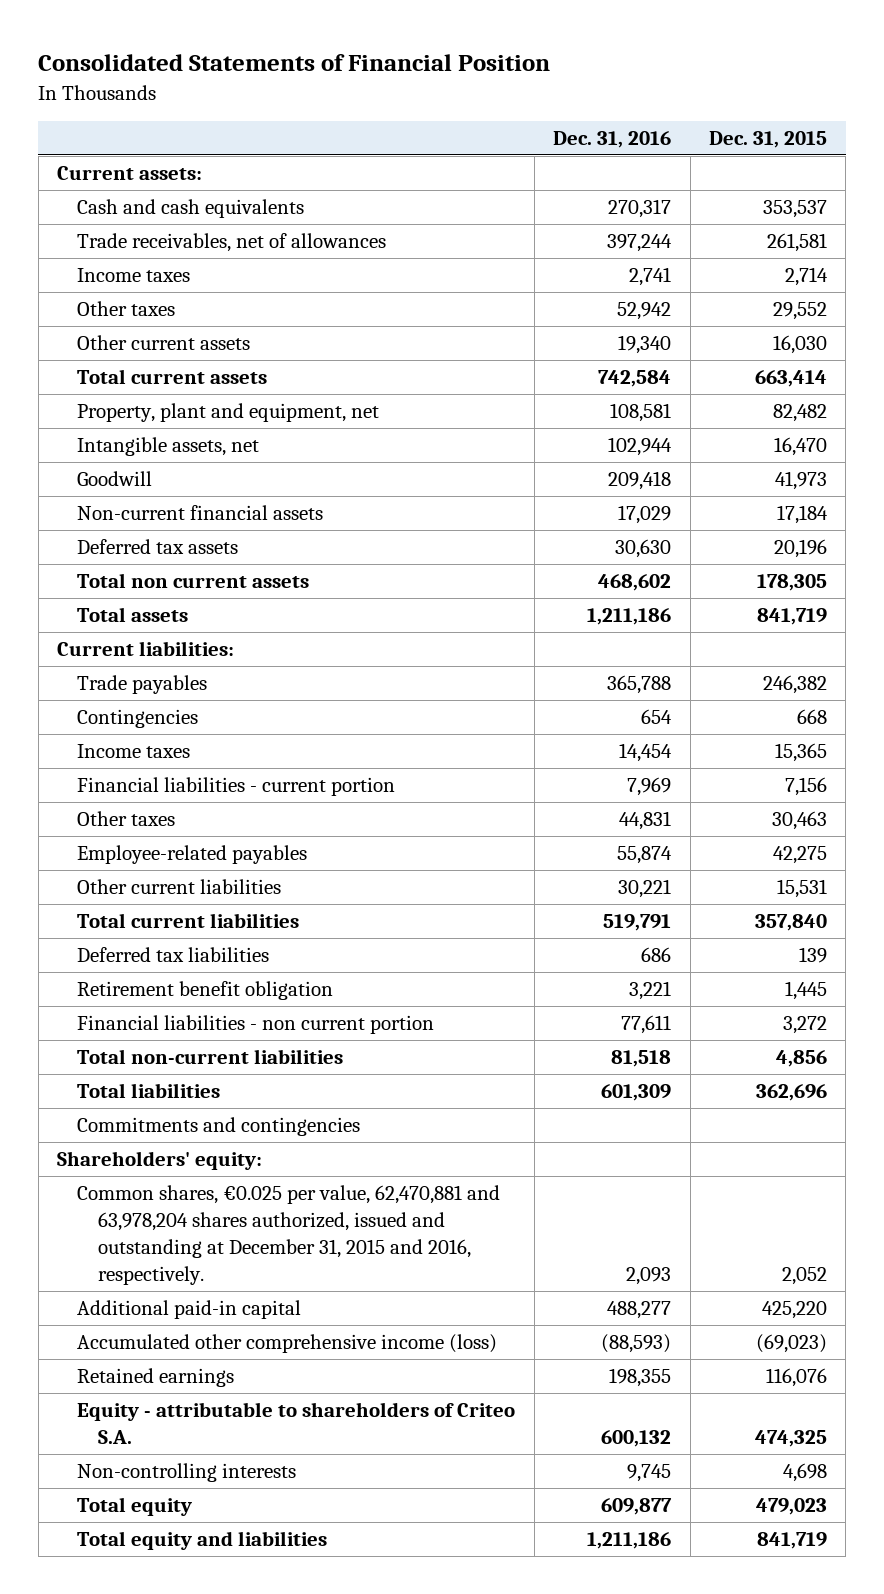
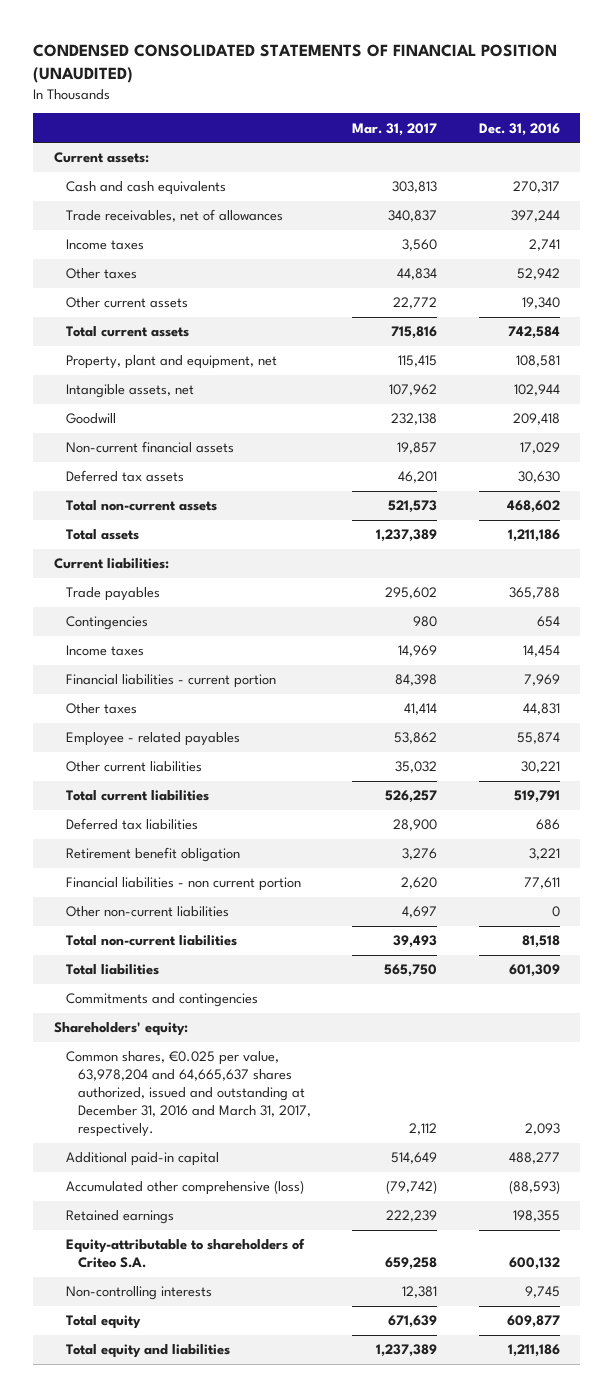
- Consolidated Statements of Financial Position
+ CONDENSED CONSOLIDATED STATEMENTS OF FINANCIAL POSITION (UNAUDITED)
- | Dec. 31, 2016 | Dec. 31, 2015
+ | Mar. 31, 2017 | Dec. 31, 2016
- Total non current assets | 468,602 | 178,305
+ Total non-current assets | 521,573 | 468,602
- Employee-related payables | 55,874 | 42,275
+ Employee - related payables | 53,862 | 55,874
+ Other non-current liabilities | 4,697 | 0
- Common shares, €0.025 per value, 62,470,881 and 63,978,204 shares authorized, issued and outstanding at December 31, 2015 and 2016, respectively. | 2,093 | 2,052
+ Common shares, €0.025 per value, 63,978,204 and 64,665,637 shares authorized, issued and outstanding at December 31, 2016 and March 31, 2017, respectively. | 2,112 | 2,093
- Accumulated other comprehensive income (loss) | (88,593) | (69,023)
+ Accumulated other comprehensive (loss) | (79,742) | (88,593)
- Equity - attributable to shareholders of Criteo S.A. | 600,132 | 474,325
+ Equity-attributable to shareholders of Criteo S.A. | 659,258 | 600,132

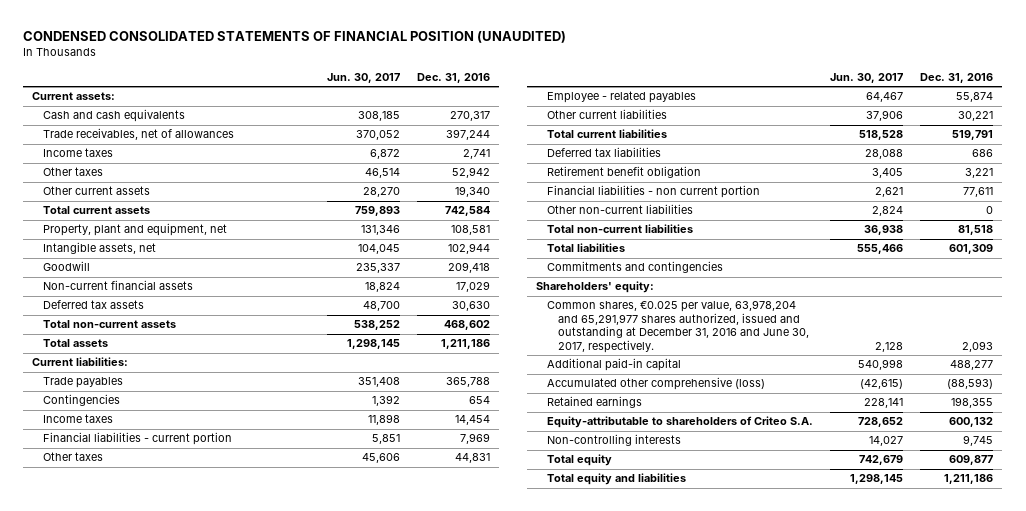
- | Mar. 31, 2017 | Dec. 31, 2016
+ | Jun. 30, 2017 | Dec. 31, 2016
- Common shares, €0.025 per value, 63,978,204 and 64,665,637 shares authorized, issued and outstanding at December 31, 2016 and March 31, 2017, respectively. | 2,112 | 2,093
+ Common shares, €0.025 per value, 63,978,204 and 65,291,977 shares authorized, issued and outstanding at December 31, 2016 and June 30, 2017, respectively. | 2,128 | 2,093

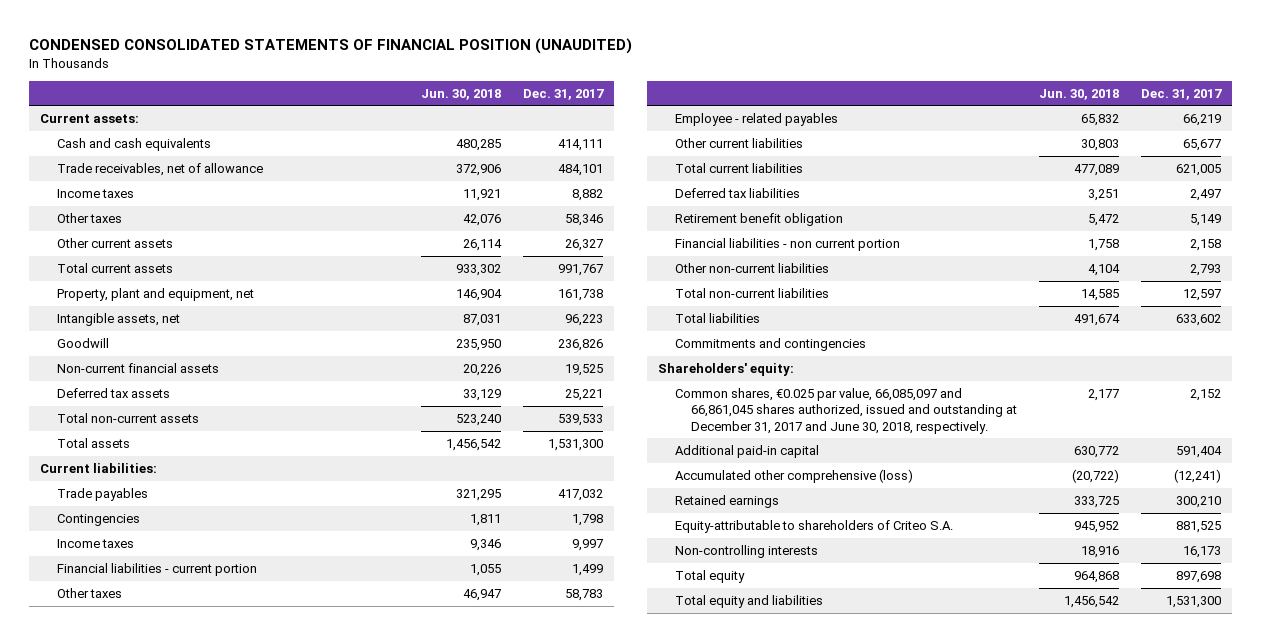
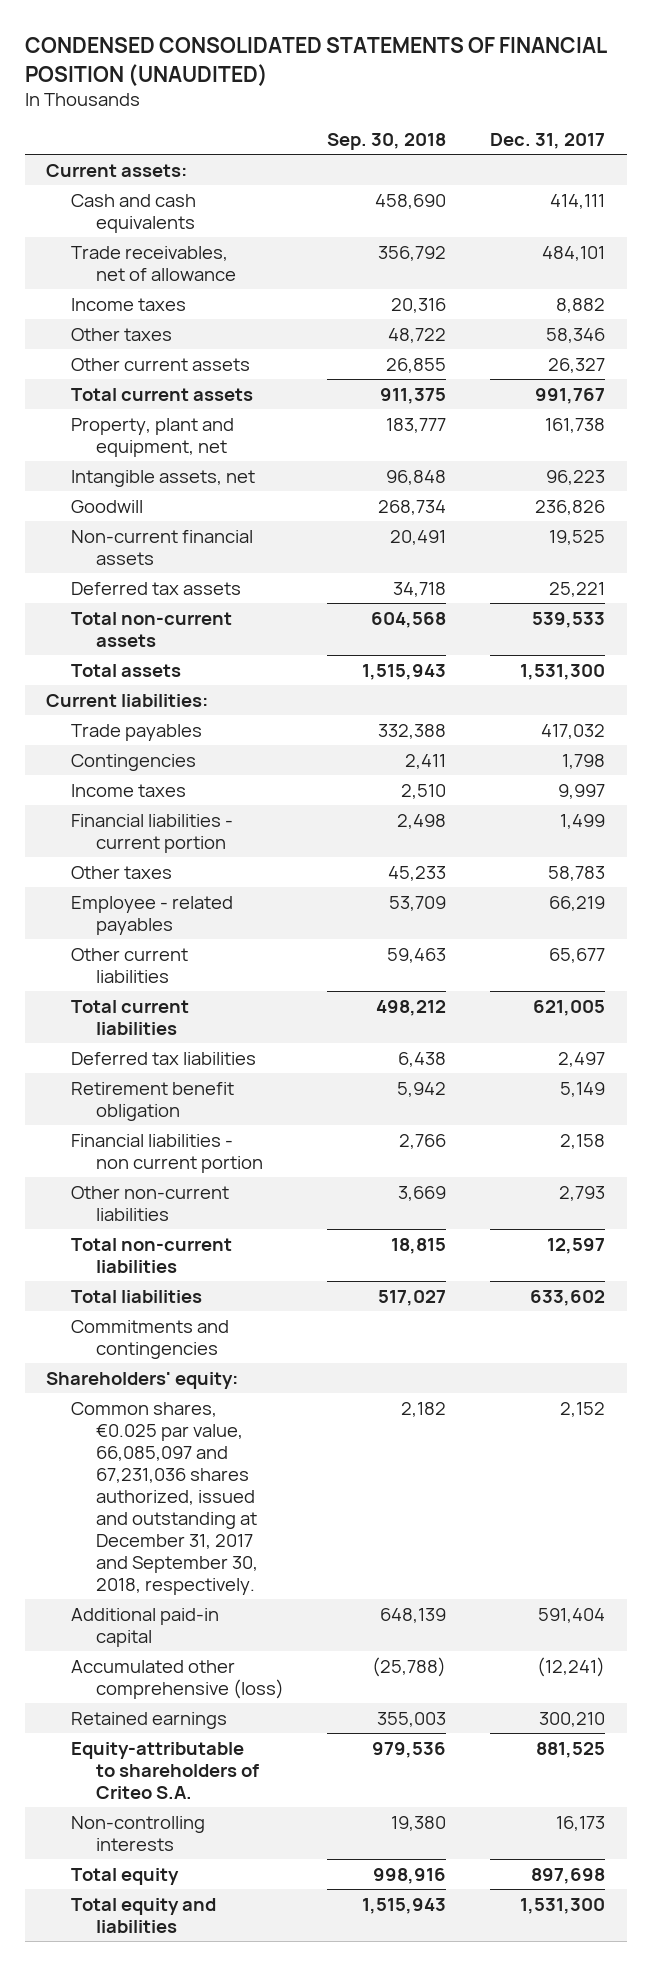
- | Jun. 30, 2018 | Dec. 31, 2017
+ | Sep. 30, 2018 | Dec. 31, 2017
- Common shares, €0.025 par value, 66,085,097 and 66,861,045 shares authorized, issued and outstanding at December 31, 2017 and June 30, 2018, respectively. | 2,177 | 2,152
+ Common shares, €0.025 par value, 66,085,097 and 67,231,036 shares authorized, issued and outstanding at December 31, 2017 and September 30, 2018, respectively. | 2,182 | 2,152

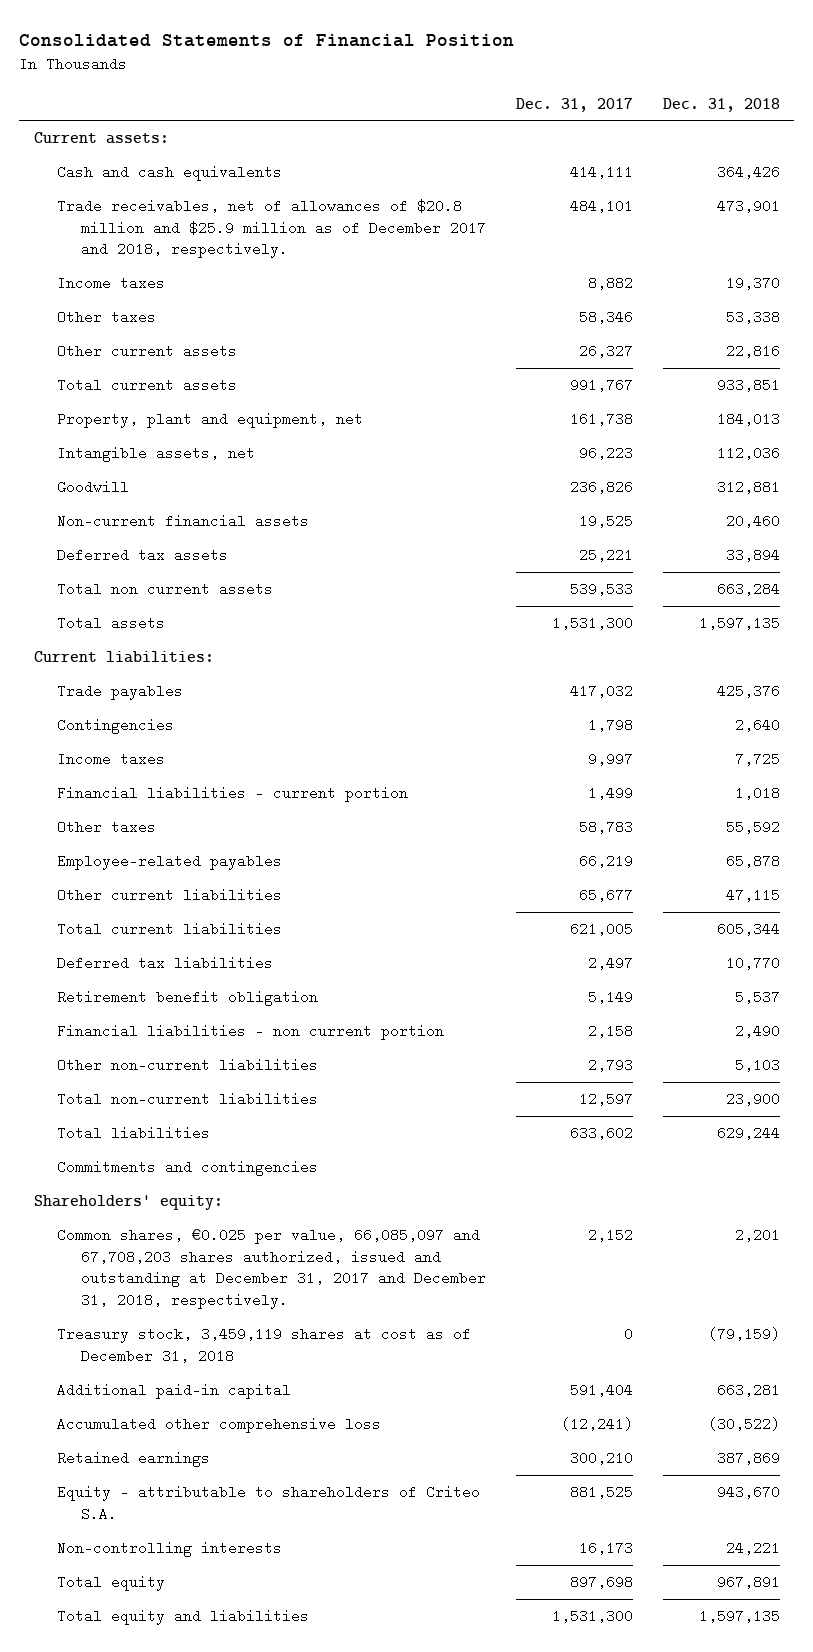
- CONDENSED CONSOLIDATED STATEMENTS OF FINANCIAL POSITION (UNAUDITED)
+ Consolidated Statements of Financial Position
- | Sep. 30, 2018 | Dec. 31, 2017
+ | Dec. 31, 2017 | Dec. 31, 2018
- Trade receivables, net of allowance | 356,792 | 484,101
+ Trade receivables, net of allowances of $20.8 million and $25.9 million as of December 2017 and 2018, respectively. | 484,101 | 473,901
- Total non-current assets | 604,568 | 539,533
+ Total non current assets | 539,533 | 663,284
- Employee - related payables | 53,709 | 66,219
+ Employee-related payables | 66,219 | 65,878
- Common shares, €0.025 par value, 66,085,097 and 67,231,036 shares authorized, issued and outstanding at December 31, 2017 and September 30, 2018, respectively. | 2,182 | 2,152
+ Common shares, €0.025 per value, 66,085,097 and 67,708,203 shares authorized, issued and outstanding at December 31, 2017 and December 31, 2018, respectively. | 2,152 | 2,201
+ Treasury stock, 3,459,119 shares at cost as of December 31, 2018 | 0 | (79,159)
- Accumulated other comprehensive (loss) | (25,788) | (12,241)
+ Accumulated other comprehensive loss | (12,241) | (30,522)
- Equity-attributable to shareholders of Criteo S.A. | 979,536 | 881,525
+ Equity - attributable to shareholders of Criteo S.A. | 881,525 | 943,670

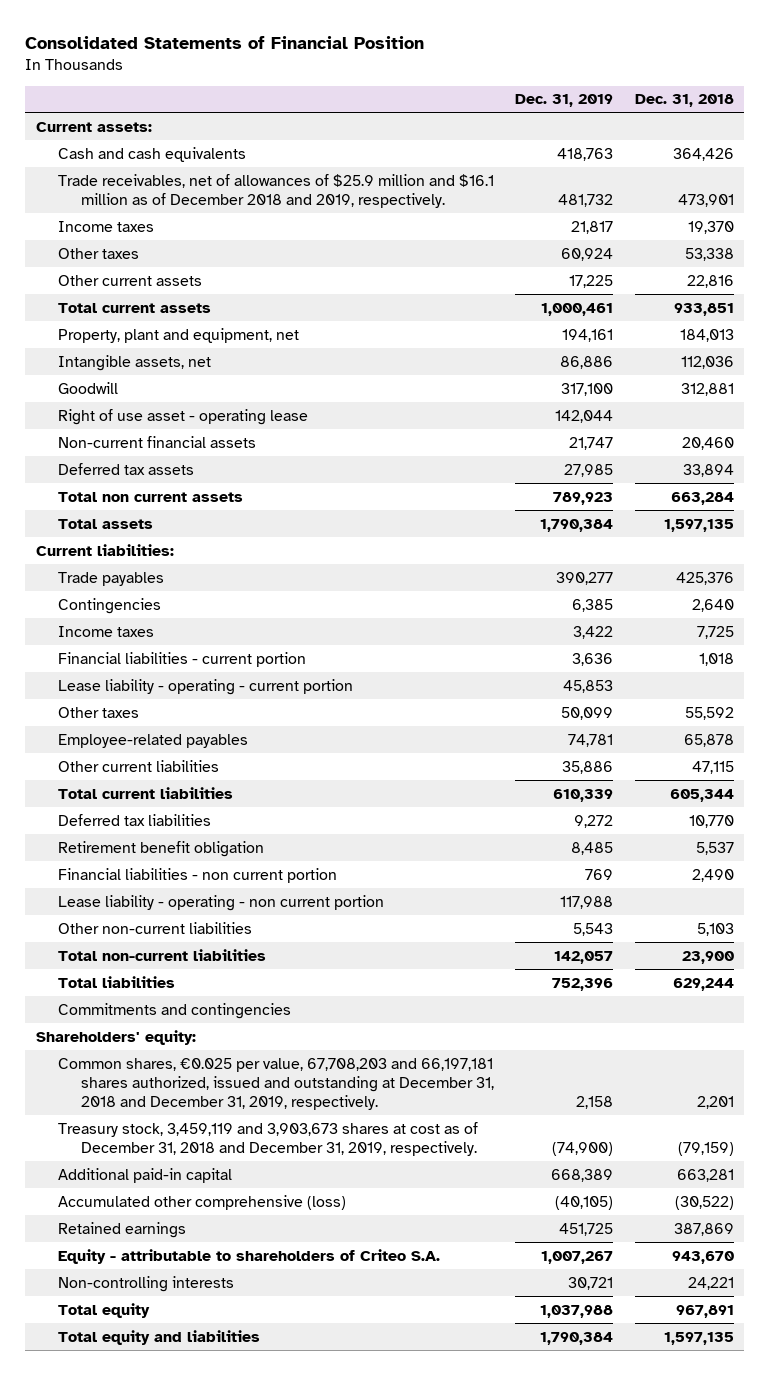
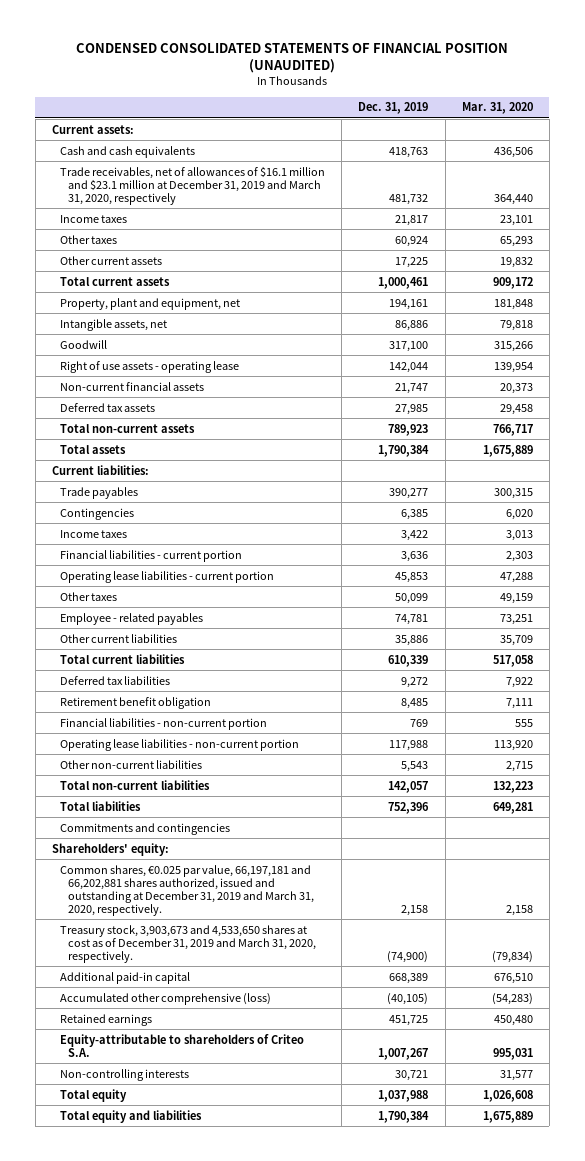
- Consolidated Statements of Financial Position
+ CONDENSED CONSOLIDATED STATEMENTS OF FINANCIAL POSITION (UNAUDITED)
- | Dec. 31, 2019 | Dec. 31, 2018
+ | Dec. 31, 2019 | Mar. 31, 2020
- Trade receivables, net of allowances of $25.9 million and $16.1 million as of December 2018 and 2019, respectively. | 481,732 | 473,901
+ Trade receivables, net of allowances of $16.1 million and $23.1 million at December 31, 2019 and March 31, 2020, respectively | 481,732 | 364,440
- Right of use asset - operating lease | 142,044 |
+ Right of use assets - operating lease | 142,044 | 139,954
- Total non current assets | 789,923 | 663,284
+ Total non-current assets | 789,923 | 766,717
- Lease liability - operating - current portion | 45,853 |
+ Operating lease liabilities - current portion | 45,853 | 47,288
- Employee-related payables | 74,781 | 65,878
+ Employee - related payables | 74,781 | 73,251
- Financial liabilities - non current portion | 769 | 2,490
- Lease liability - operating - non current portion | 117,988 |
+ Financial liabilities - non-current portion | 769 | 555
+ Operating lease liabilities - non-current portion | 117,988 | 113,920
- Common shares, €0.025 per value, 67,708,203 and 66,197,181 shares authorized, issued and outstanding at December 31, 2018 and December 31, 2019, respectively. | 2,158 | 2,201
- Treasury stock, 3,459,119 and 3,903,673 shares at cost as of December 31, 2018 and December 31, 2019, respectively. | (74,900) | (79,159)
+ Common shares, €0.025 par value, 66,197,181 and 66,202,881 shares authorized, issued and outstanding at December 31, 2019 and March 31, 2020, respectively. | 2,158 | 2,158
+ Treasury stock, 3,903,673 and 4,533,650 shares at cost as of December 31, 2019 and March 31, 2020, respectively. | (74,900) | (79,834)
- Equity - attributable to shareholders of Criteo S.A. | 1,007,267 | 943,670
+ Equity-attributable to shareholders of Criteo S.A. | 1,007,267 | 995,031

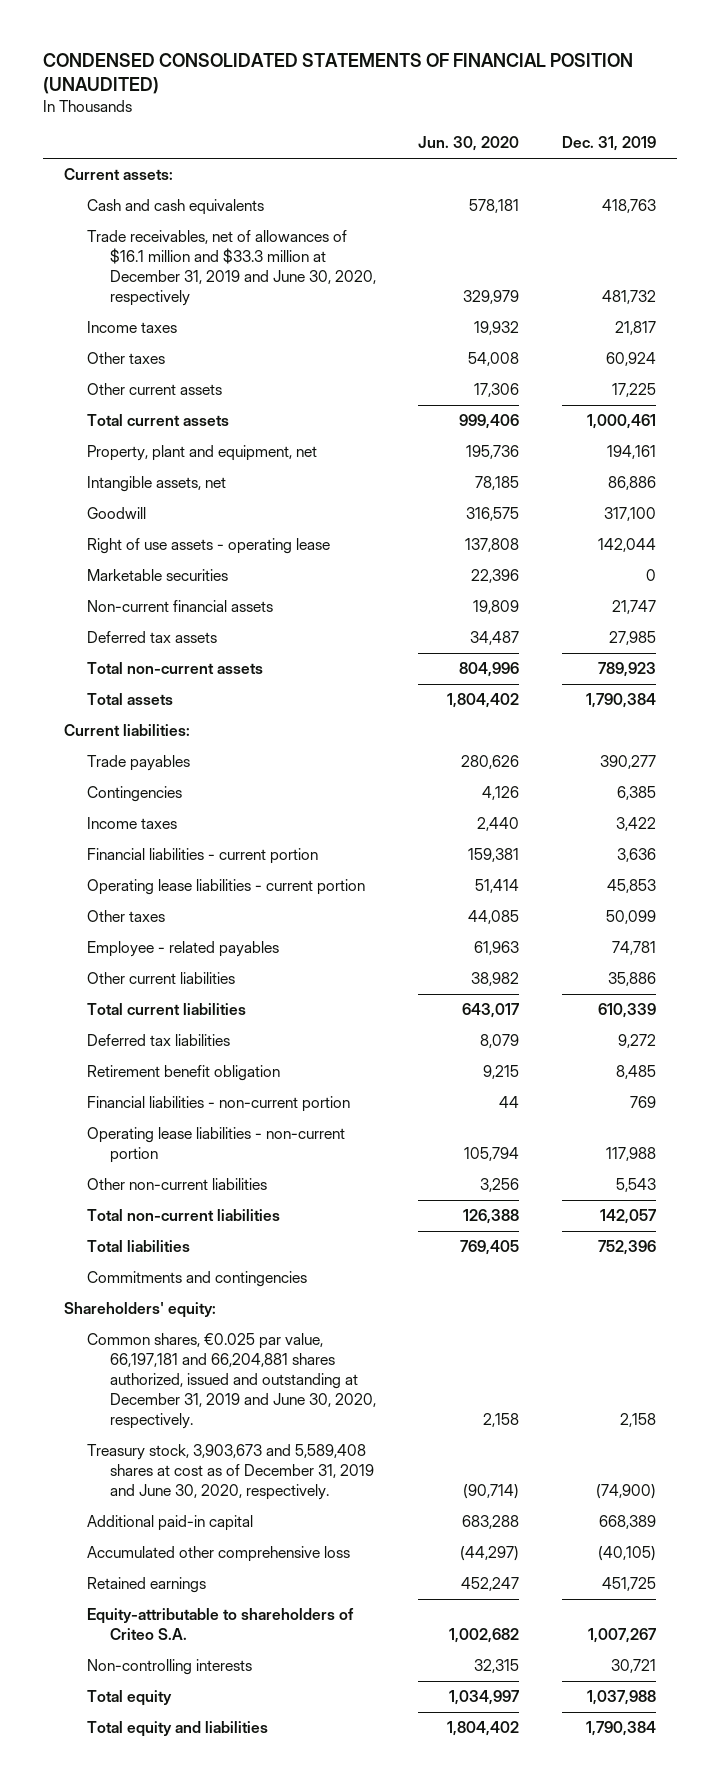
- | Dec. 31, 2019 | Mar. 31, 2020
+ | Jun. 30, 2020 | Dec. 31, 2019
- Trade receivables, net of allowances of $16.1 million and $23.1 million at December 31, 2019 and March 31, 2020, respectively | 481,732 | 364,440
+ Trade receivables, net of allowances of $16.1 million and $33.3 million at December 31, 2019 and June 30, 2020, respectively | 329,979 | 481,732
+ Marketable securities | 22,396 | 0
- Common shares, €0.025 par value, 66,197,181 and 66,202,881 shares authorized, issued and outstanding at December 31, 2019 and March 31, 2020, respectively. | 2,158 | 2,158
- Treasury stock, 3,903,673 and 4,533,650 shares at cost as of December 31, 2019 and March 31, 2020, respectively. | (74,900) | (79,834)
+ Common shares, €0.025 par value, 66,197,181 and 66,204,881 shares authorized, issued and outstanding at December 31, 2019 and June 30, 2020, respectively. | 2,158 | 2,158
+ Treasury stock, 3,903,673 and 5,589,408 shares at cost as of December 31, 2019 and June 30, 2020, respectively. | (90,714) | (74,900)
- Accumulated other comprehensive (loss) | (40,105) | (54,283)
+ Accumulated other comprehensive loss | (44,297) | (40,105)

